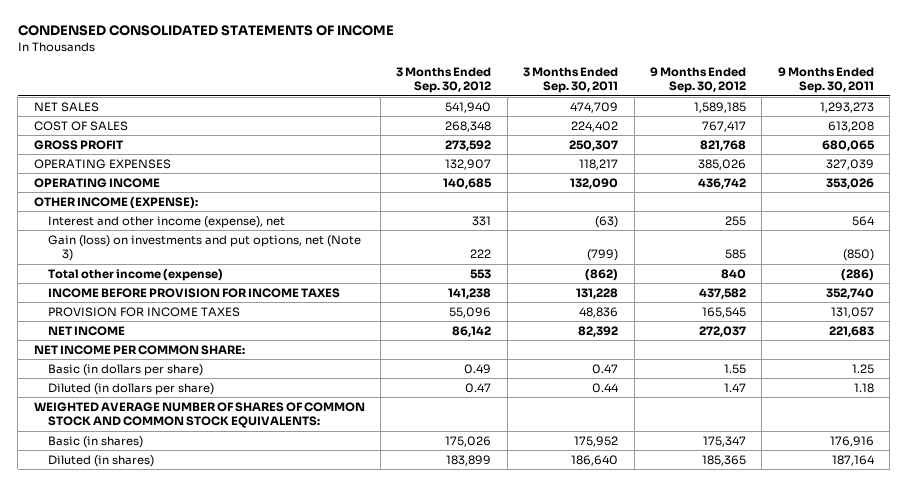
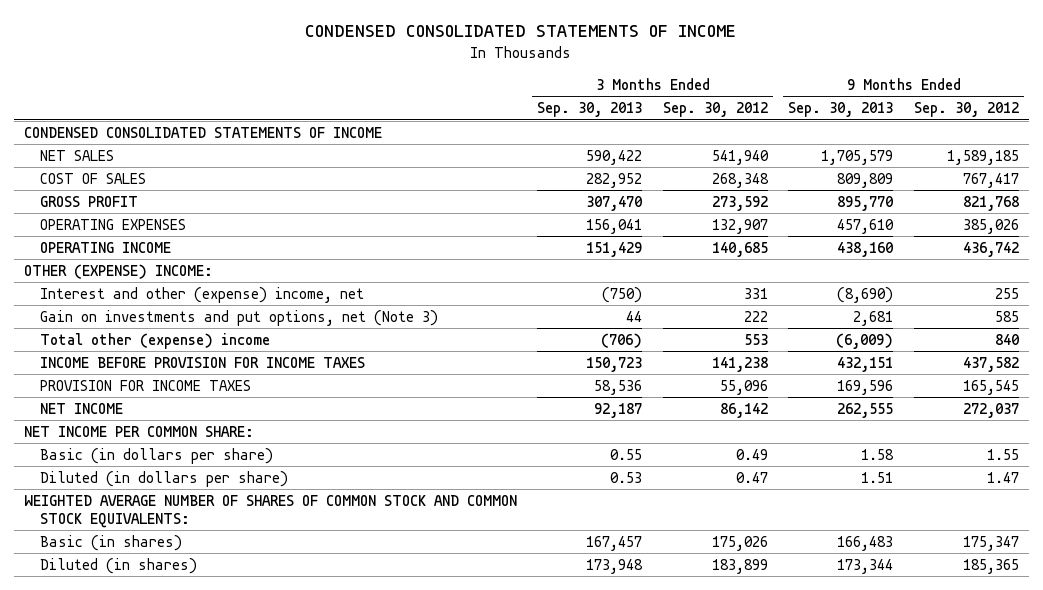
- | 3 Months Ended Sep. 30, 2012 | 3 Months Ended Sep. 30, 2011 | 9 Months Ended Sep. 30, 2012 | 9 Months Ended Sep. 30, 2011
+ | 3 Months Ended Sep. 30, 2013 | 3 Months Ended Sep. 30, 2012 | 9 Months Ended Sep. 30, 2013 | 9 Months Ended Sep. 30, 2012
+ CONDENSED CONSOLIDATED STATEMENTS OF INCOME
- OTHER INCOME (EXPENSE):
- Interest and other income (expense), net | 331 | (63) | 255 | 564
- Gain (loss) on investments and put options, net (Note 3) | 222 | (799) | 585 | (850)
- Total other income (expense) | 553 | (862) | 840 | (286)
+ OTHER (EXPENSE) INCOME:
+ Interest and other (expense) income, net | (750) | 331 | (8,690) | 255
+ Gain on investments and put options, net (Note 3) | 44 | 222 | 2,681 | 585
+ Total other (expense) income | (706) | 553 | (6,009) | 840

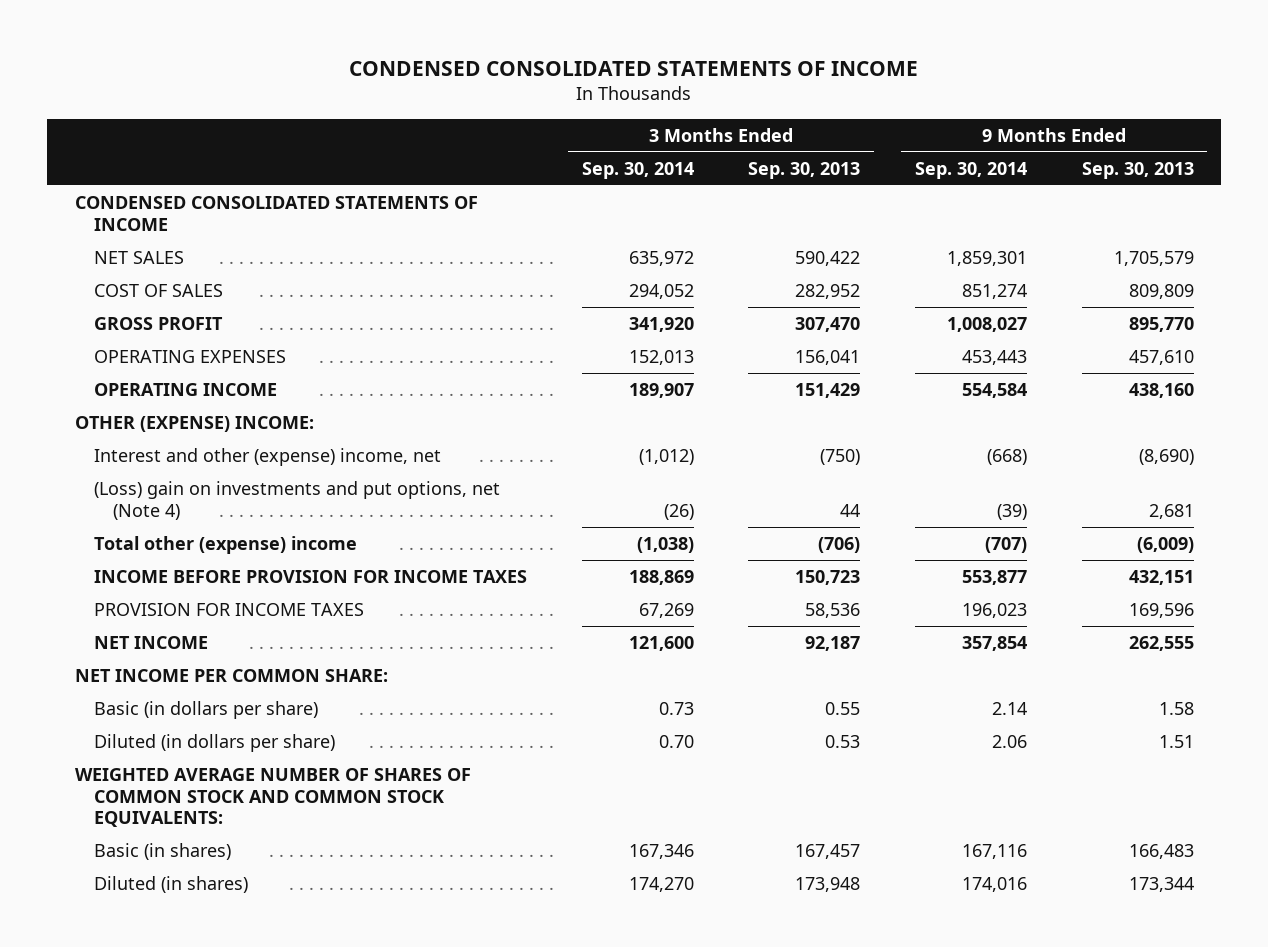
- | 3 Months Ended Sep. 30, 2013 | 3 Months Ended Sep. 30, 2012 | 9 Months Ended Sep. 30, 2013 | 9 Months Ended Sep. 30, 2012
+ | 3 Months Ended Sep. 30, 2014 | 3 Months Ended Sep. 30, 2013 | 9 Months Ended Sep. 30, 2014 | 9 Months Ended Sep. 30, 2013
- Gain on investments and put options, net (Note 3) | 44 | 222 | 2,681 | 585
+ (Loss) gain on investments and put options, net (Note 4) | (26) | 44 | (39) | 2,681

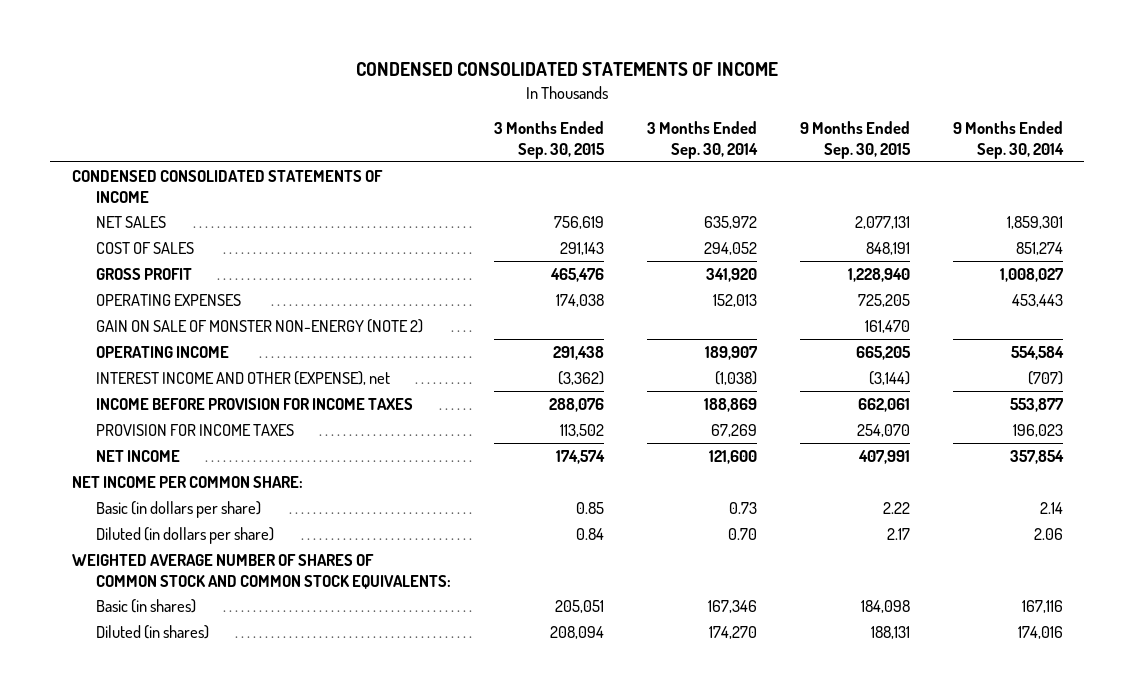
- | 3 Months Ended Sep. 30, 2014 | 3 Months Ended Sep. 30, 2013 | 9 Months Ended Sep. 30, 2014 | 9 Months Ended Sep. 30, 2013
+ | 3 Months Ended Sep. 30, 2015 | 3 Months Ended Sep. 30, 2014 | 9 Months Ended Sep. 30, 2015 | 9 Months Ended Sep. 30, 2014
+ GAIN ON SALE OF MONSTER NON-ENERGY (NOTE 2) | | | 161,470 |
- OTHER (EXPENSE) INCOME:
- Interest and other (expense) income, net | (1,012) | (750) | (668) | (8,690)
- (Loss) gain on investments and put options, net (Note 4) | (26) | 44 | (39) | 2,681
- Total other (expense) income | (1,038) | (706) | (707) | (6,009)
+ INTEREST INCOME AND OTHER (EXPENSE), net | (3,362) | (1,038) | (3,144) | (707)

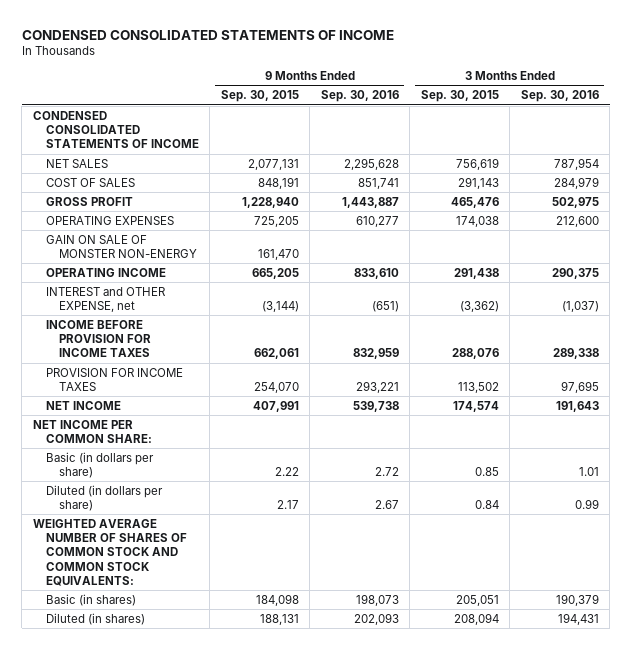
- | 3 Months Ended Sep. 30, 2015 | 3 Months Ended Sep. 30, 2014 | 9 Months Ended Sep. 30, 2015 | 9 Months Ended Sep. 30, 2014
+ | 9 Months Ended Sep. 30, 2015 | 9 Months Ended Sep. 30, 2016 | 3 Months Ended Sep. 30, 2015 | 3 Months Ended Sep. 30, 2016
- GAIN ON SALE OF MONSTER NON-ENERGY (NOTE 2) | | | 161,470 |
+ GAIN ON SALE OF MONSTER NON-ENERGY | 161,470 | | |
- INTEREST INCOME AND OTHER (EXPENSE), net | (3,362) | (1,038) | (3,144) | (707)
+ INTEREST and OTHER EXPENSE, net | (3,144) | (651) | (3,362) | (1,037)

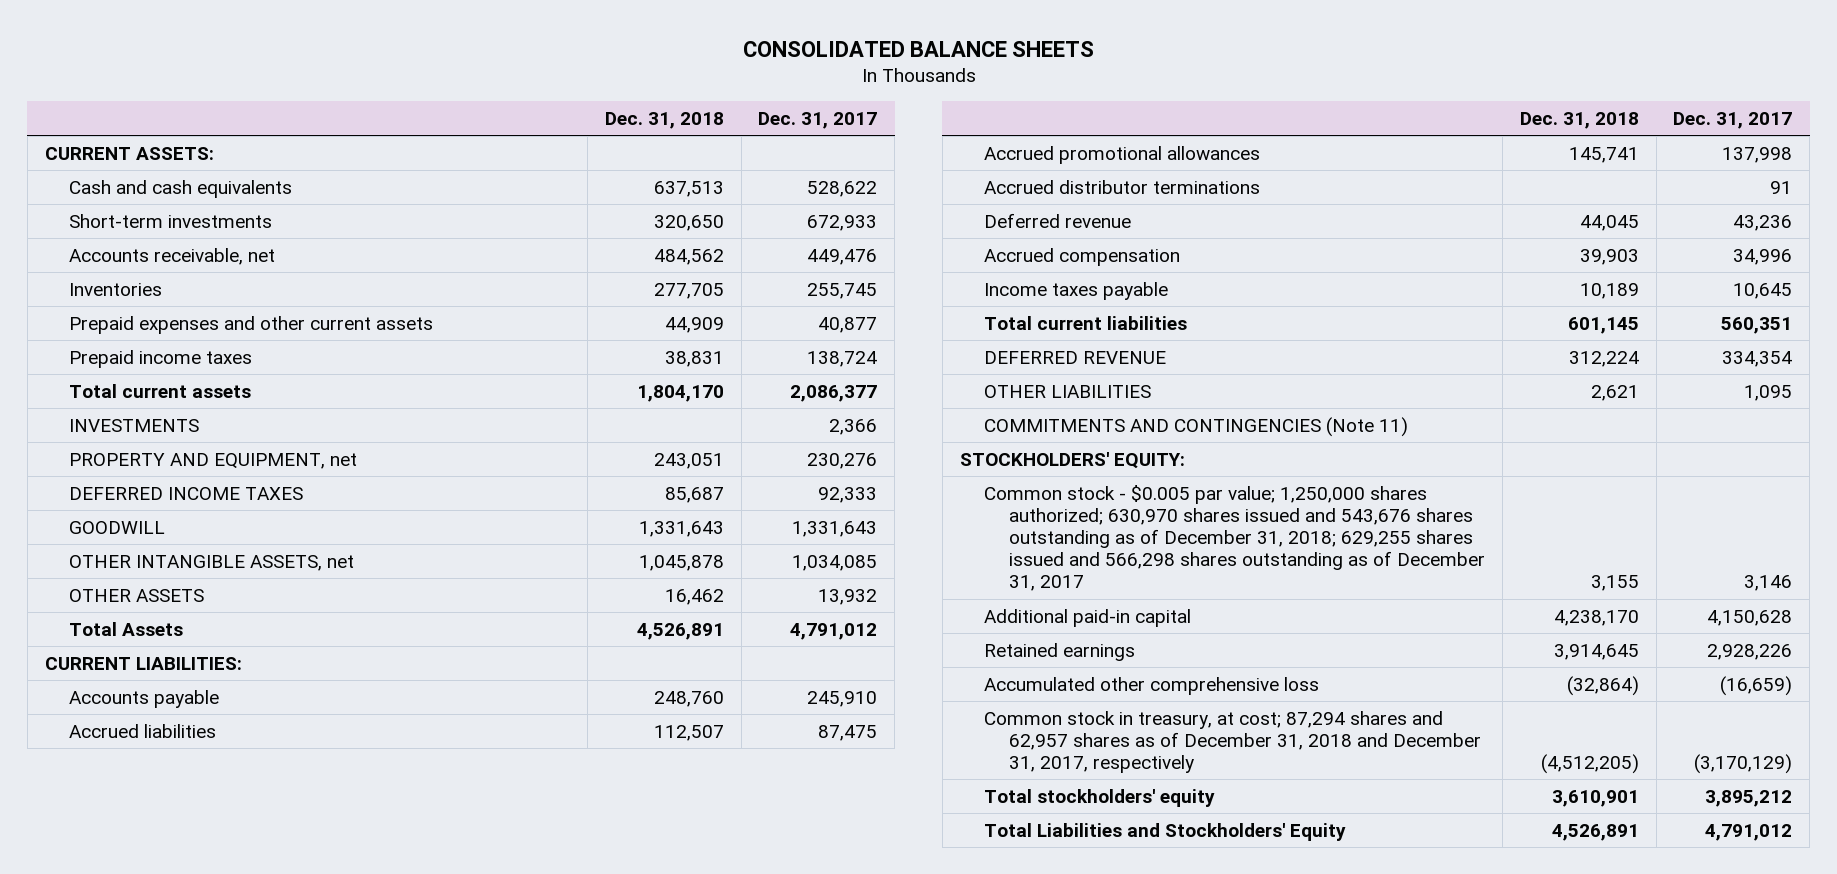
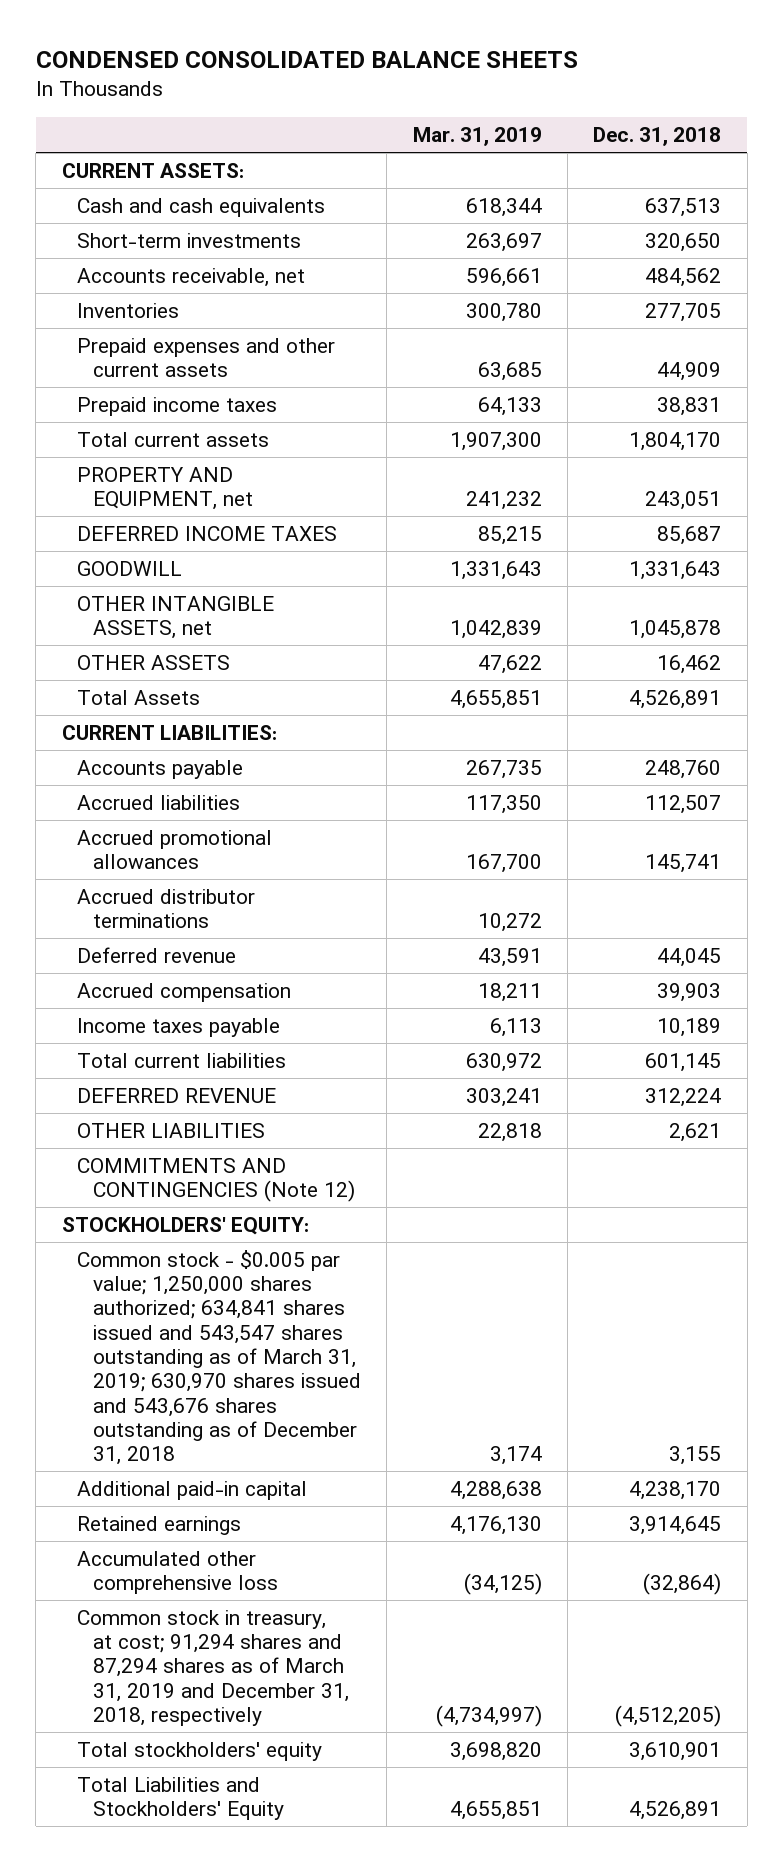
- CONSOLIDATED BALANCE SHEETS
+ CONDENSED CONSOLIDATED BALANCE SHEETS
- | Dec. 31, 2018 | Dec. 31, 2017
+ | Mar. 31, 2019 | Dec. 31, 2018
- INVESTMENTS | | 2,366
- COMMITMENTS AND CONTINGENCIES (Note 11)
+ COMMITMENTS AND CONTINGENCIES (Note 12)
- Common stock - $0.005 par value; 1,250,000 shares authorized; 630,970 shares issued and 543,676 shares outstanding as of December 31, 2018; 629,255 shares issued and 566,298 shares outstanding as of December 31, 2017 | 3,155 | 3,146
+ Common stock - $0.005 par value; 1,250,000 shares authorized; 634,841 shares issued and 543,547 shares outstanding as of March 31, 2019; 630,970 shares issued and 543,676 shares outstanding as of December 31, 2018 | 3,174 | 3,155
- Common stock in treasury, at cost; 87,294 shares and 62,957 shares as of December 31, 2018 and December 31, 2017, respectively | (4,512,205) | (3,170,129)
+ Common stock in treasury, at cost; 91,294 shares and 87,294 shares as of March 31, 2019 and December 31, 2018, respectively | (4,734,997) | (4,512,205)

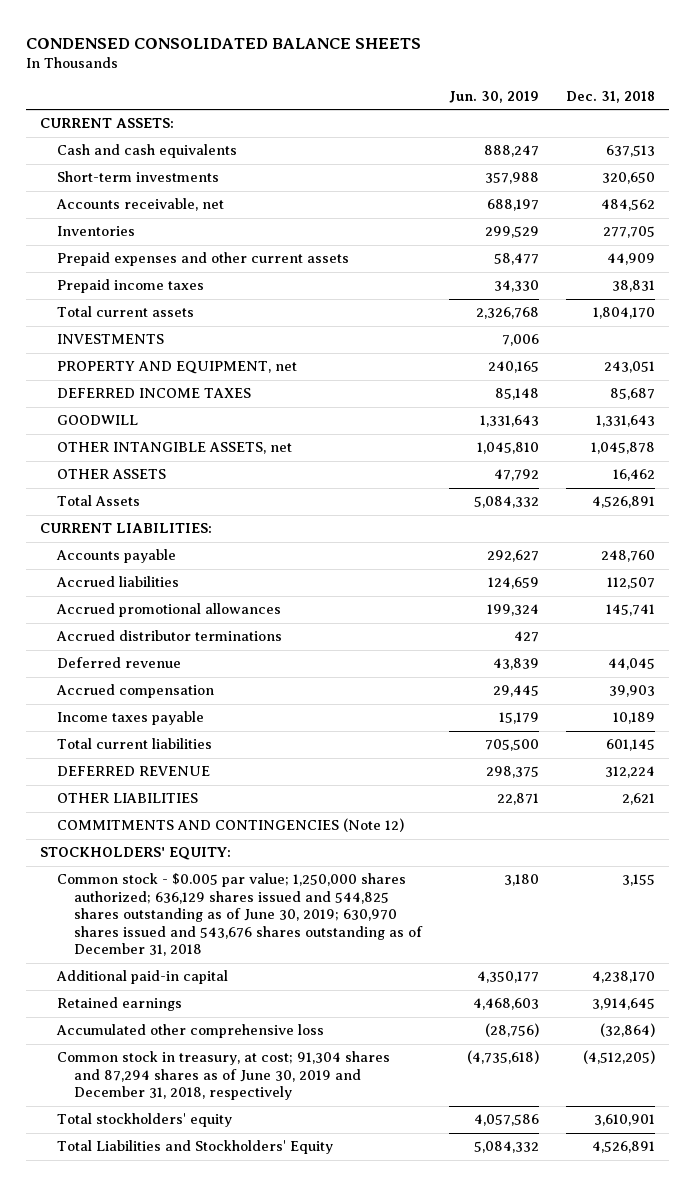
- | Mar. 31, 2019 | Dec. 31, 2018
+ | Jun. 30, 2019 | Dec. 31, 2018
+ INVESTMENTS | 7,006 |
- Common stock - $0.005 par value; 1,250,000 shares authorized; 634,841 shares issued and 543,547 shares outstanding as of March 31, 2019; 630,970 shares issued and 543,676 shares outstanding as of December 31, 2018 | 3,174 | 3,155
+ Common stock - $0.005 par value; 1,250,000 shares authorized; 636,129 shares issued and 544,825 shares outstanding as of June 30, 2019; 630,970 shares issued and 543,676 shares outstanding as of December 31, 2018 | 3,180 | 3,155
- Common stock in treasury, at cost; 91,294 shares and 87,294 shares as of March 31, 2019 and December 31, 2018, respectively | (4,734,997) | (4,512,205)
+ Common stock in treasury, at cost; 91,304 shares and 87,294 shares as of June 30, 2019 and December 31, 2018, respectively | (4,735,618) | (4,512,205)

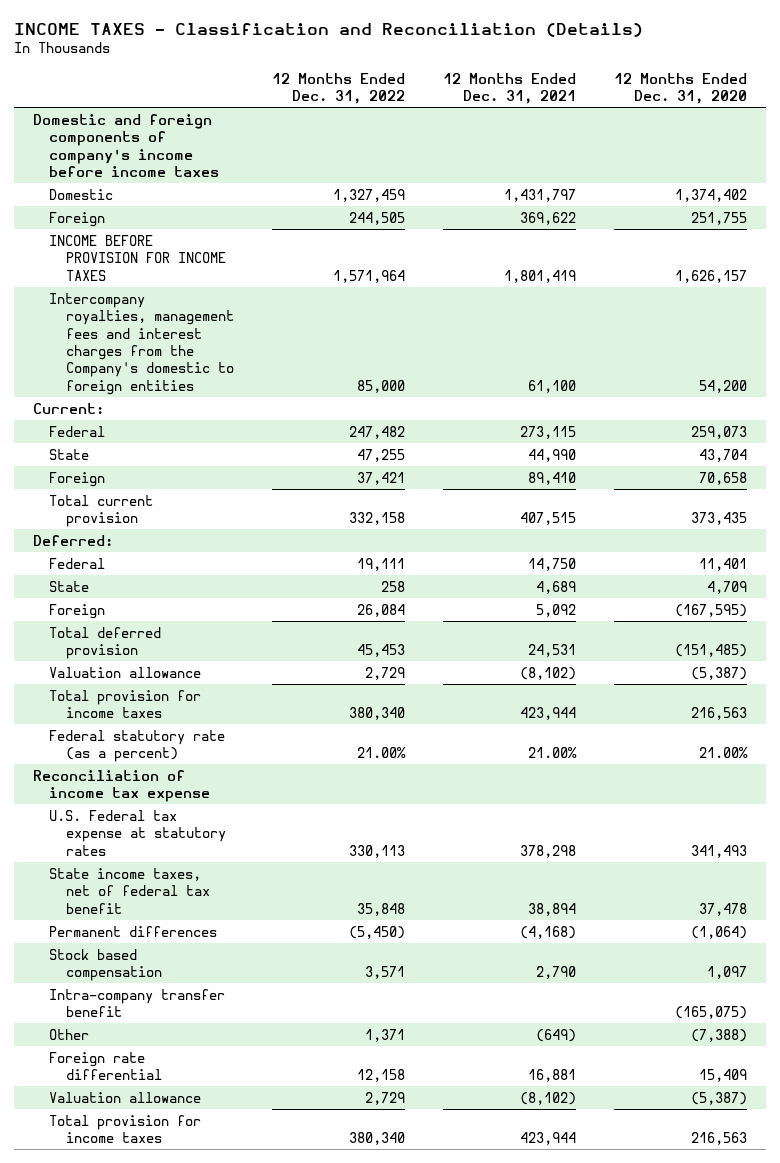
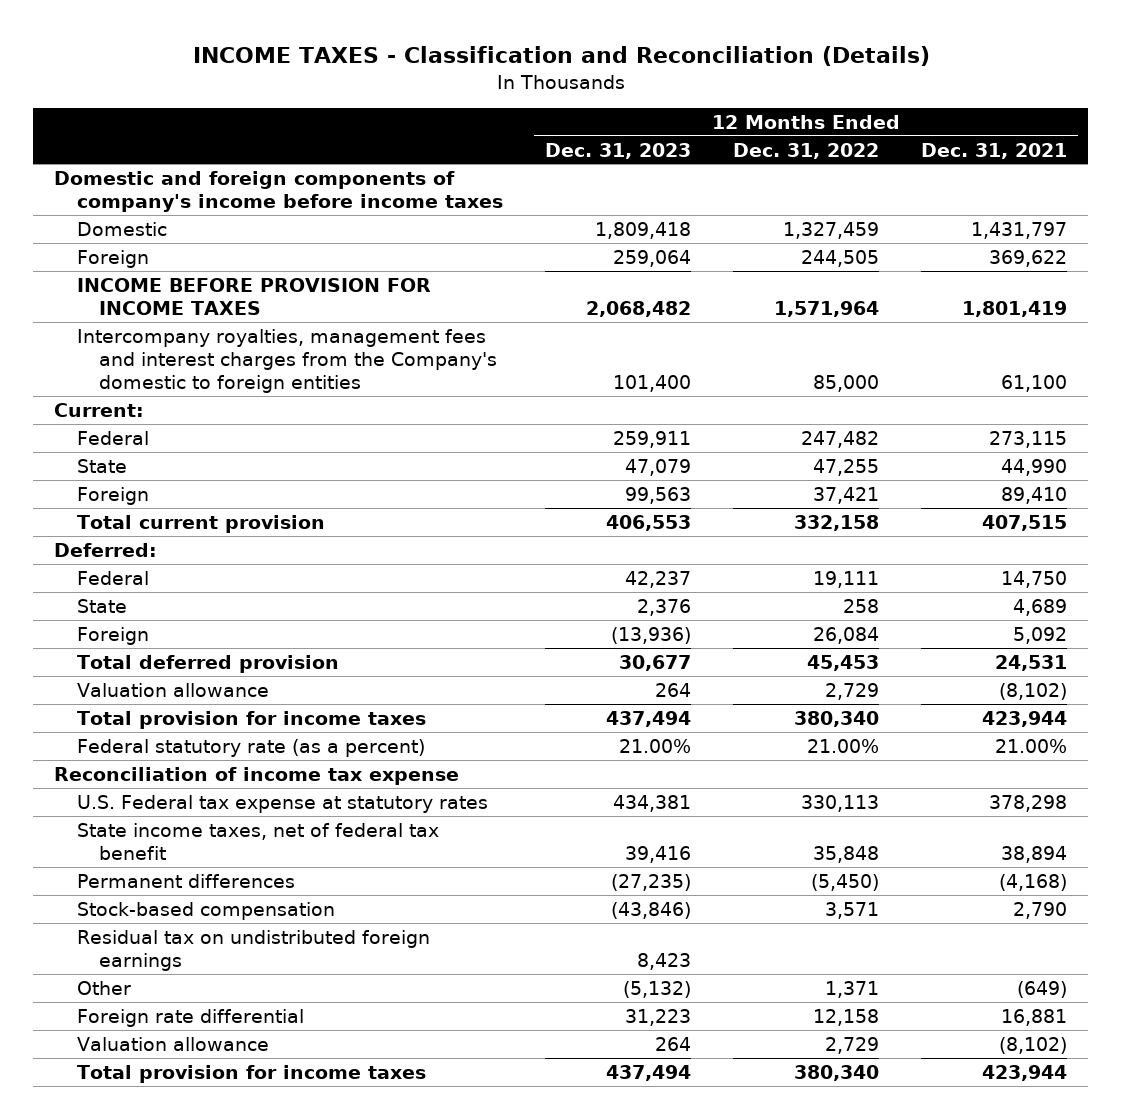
- | 12 Months Ended Dec. 31, 2022 | 12 Months Ended Dec. 31, 2021 | 12 Months Ended Dec. 31, 2020
+ | 12 Months Ended Dec. 31, 2023 | 12 Months Ended Dec. 31, 2022 | 12 Months Ended Dec. 31, 2021
- Stock based compensation | 3,571 | 2,790 | 1,097
- Intra-company transfer benefit | | | (165,075)
+ Stock-based compensation | (43,846) | 3,571 | 2,790
+ Residual tax on undistributed foreign earnings | 8,423 | |

